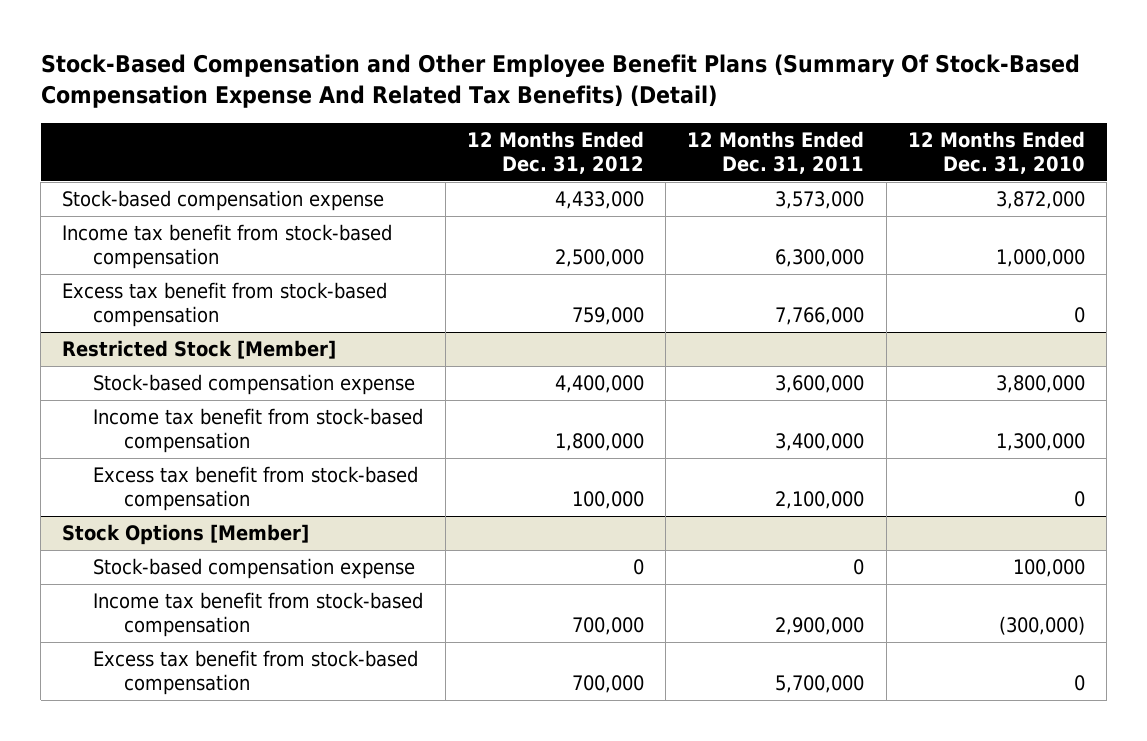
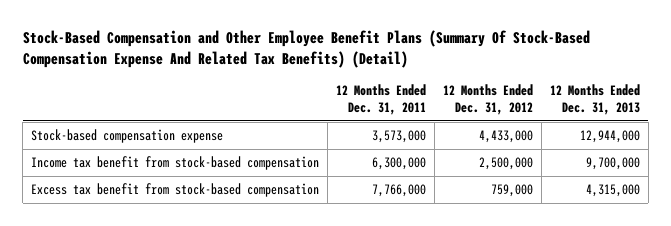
- | 12 Months Ended Dec. 31, 2012 | 12 Months Ended Dec. 31, 2011 | 12 Months Ended Dec. 31, 2010
+ | 12 Months Ended Dec. 31, 2011 | 12 Months Ended Dec. 31, 2012 | 12 Months Ended Dec. 31, 2013
- Restricted Stock [Member]
- Stock-based compensation expense | 4,400,000 | 3,600,000 | 3,800,000
- Income tax benefit from stock-based compensation | 1,800,000 | 3,400,000 | 1,300,000
- Excess tax benefit from stock-based compensation | 100,000 | 2,100,000 | 0
- Stock Options [Member]
- Stock-based compensation expense | 0 | 0 | 100,000
- Income tax benefit from stock-based compensation | 700,000 | 2,900,000 | (300,000)
- Excess tax benefit from stock-based compensation | 700,000 | 5,700,000 | 0

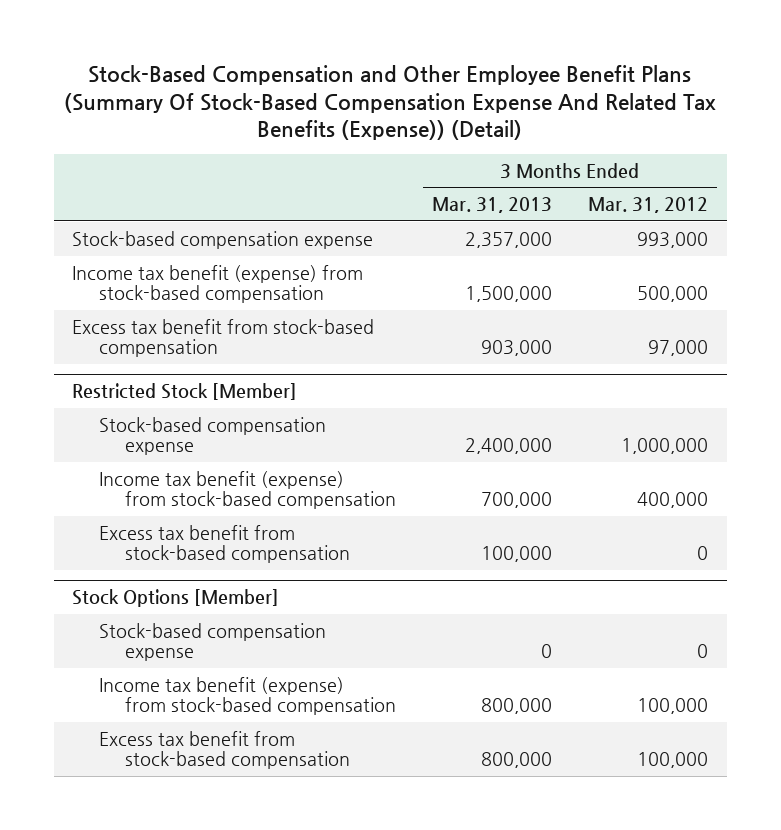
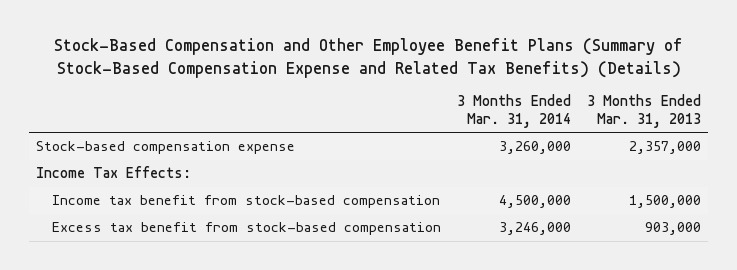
- Stock-Based Compensation and Other Employee Benefit Plans (Summary Of Stock-Based Compensation Expense And Related Tax Benefits (Expense)) (Detail)
+ Stock-Based Compensation and Other Employee Benefit Plans (Summary of Stock-Based Compensation Expense and Related Tax Benefits) (Details)
- | 3 Months Ended Mar. 31, 2013 | 3 Months Ended Mar. 31, 2012
+ | 3 Months Ended Mar. 31, 2014 | 3 Months Ended Mar. 31, 2013
- Income tax benefit (expense) from stock-based compensation | 1,500,000 | 500,000
+ Income Tax Effects:
+ Income tax benefit from stock-based compensation | 4,500,000 | 1,500,000
- Restricted Stock [Member]
- Stock-based compensation expense | 2,400,000 | 1,000,000
- Income tax benefit (expense) from stock-based compensation | 700,000 | 400,000
- Excess tax benefit from stock-based compensation | 100,000 | 0
- Stock Options [Member]
- Stock-based compensation expense | 0 | 0
- Income tax benefit (expense) from stock-based compensation | 800,000 | 100,000
- Excess tax benefit from stock-based compensation | 800,000 | 100,000

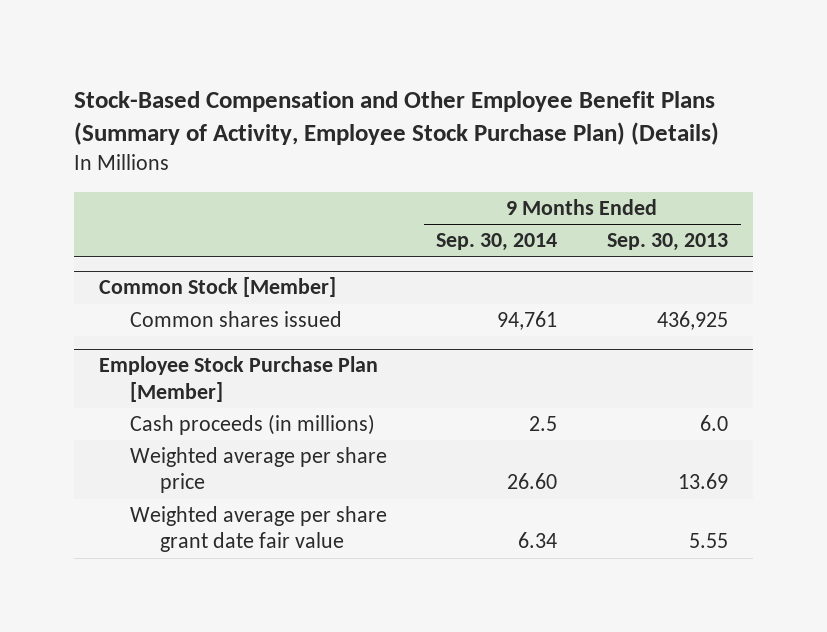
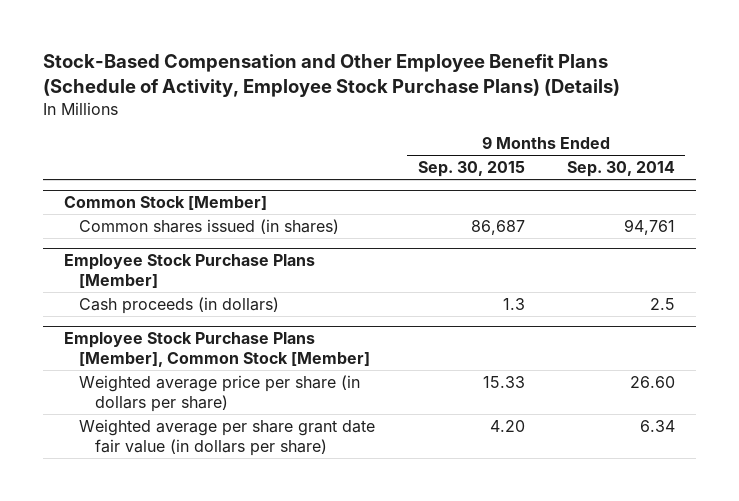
- Stock-Based Compensation and Other Employee Benefit Plans (Summary of Activity, Employee Stock Purchase Plan) (Details)
+ Stock-Based Compensation and Other Employee Benefit Plans (Schedule of Activity, Employee Stock Purchase Plans) (Details)
- | 9 Months Ended Sep. 30, 2014 | 9 Months Ended Sep. 30, 2013
+ | 9 Months Ended Sep. 30, 2015 | 9 Months Ended Sep. 30, 2014
@ Common Stock [Member]
- Common shares issued | 94,761 | 436,925
- Employee Stock Purchase Plan [Member]
- Cash proceeds (in millions) | 2.5 | 6.0
- Weighted average per share price | 26.60 | 13.69
- Weighted average per share grant date fair value | 6.34 | 5.55
@ Common Stock [Member]
+ Common shares issued (in shares) | 86,687 | 94,761
+ Employee Stock Purchase Plans [Member]
+ Cash proceeds (in dollars) | 1.3 | 2.5
+ Employee Stock Purchase Plans [Member], Common Stock [Member]
+ Weighted average price per share (in dollars per share) | 15.33 | 26.60
+ Weighted average per share grant date fair value (in dollars per share) | 4.20 | 6.34

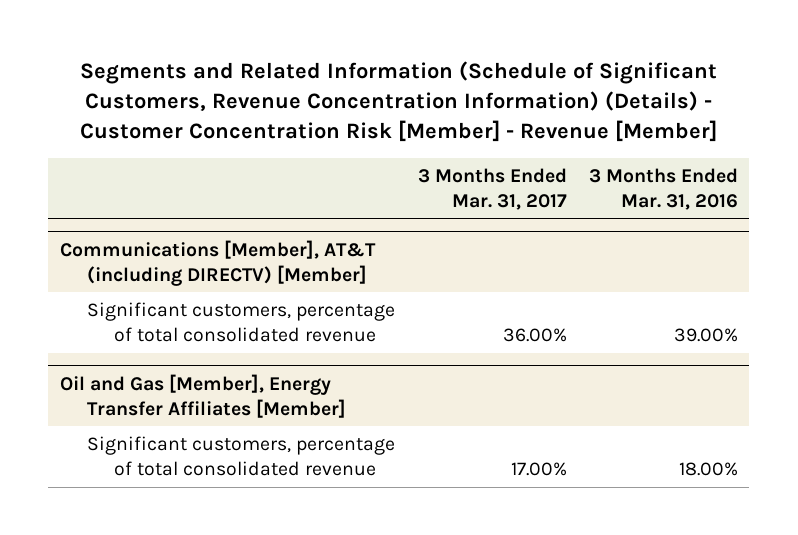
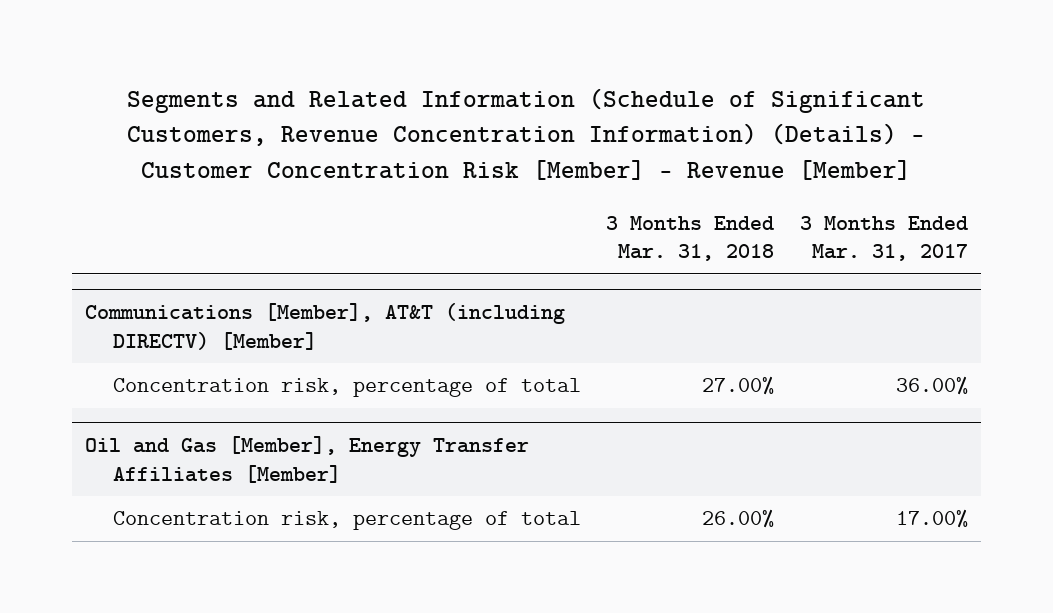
- | 3 Months Ended Mar. 31, 2017 | 3 Months Ended Mar. 31, 2016
+ | 3 Months Ended Mar. 31, 2018 | 3 Months Ended Mar. 31, 2017
@ Communications [Member], AT&T (including DIRECTV) [Member]
- Significant customers, percentage of total consolidated revenue | 36.00% | 39.00%
+ Concentration risk, percentage of total | 27.00% | 36.00%
@ Oil and Gas [Member], Energy Transfer Affiliates [Member]
- Significant customers, percentage of total consolidated revenue | 17.00% | 18.00%
+ Concentration risk, percentage of total | 26.00% | 17.00%

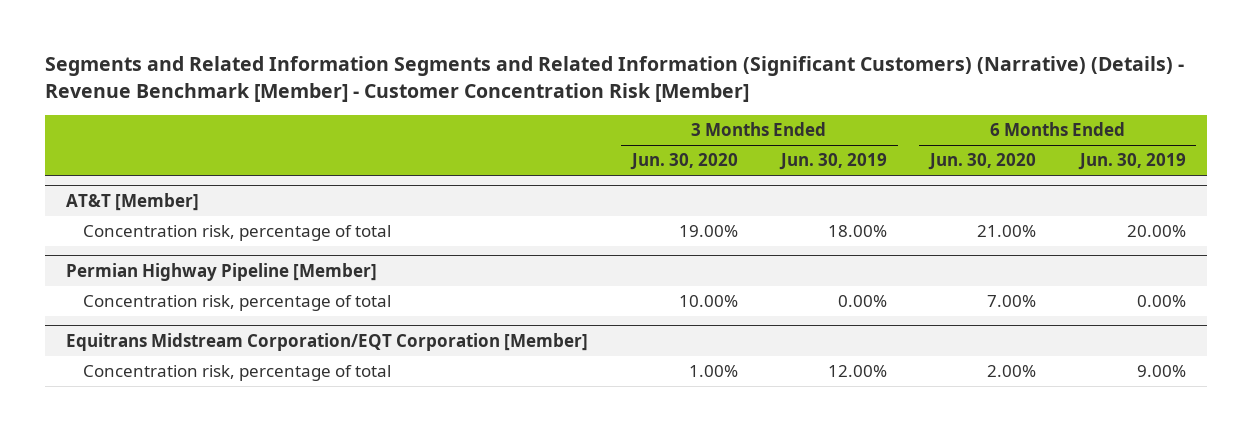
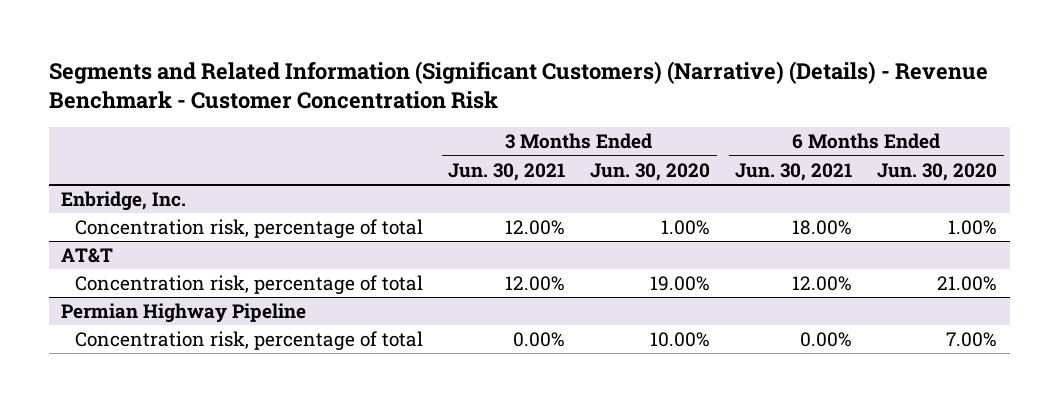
- Segments and Related Information Segments and Related Information (Significant Customers) (Narrative) (Details) - Revenue Benchmark [Member] - Customer Concentration Risk [Member]
+ Segments and Related Information (Significant Customers) (Narrative) (Details) - Revenue Benchmark - Customer Concentration Risk
- | 3 Months Ended Jun. 30, 2020 | 3 Months Ended Jun. 30, 2019 | 6 Months Ended Jun. 30, 2020 | 6 Months Ended Jun. 30, 2019
+ | 3 Months Ended Jun. 30, 2021 | 3 Months Ended Jun. 30, 2020 | 6 Months Ended Jun. 30, 2021 | 6 Months Ended Jun. 30, 2020
- AT&T [Member]
+ Enbridge, Inc.
+ Concentration risk, percentage of total | 12.00% | 1.00% | 18.00% | 1.00%
+ AT&T
- Permian Highway Pipeline [Member]
+ Permian Highway Pipeline
- Equitrans Midstream Corporation/EQT Corporation [Member]
- Concentration risk, percentage of total | 1.00% | 12.00% | 2.00% | 9.00%

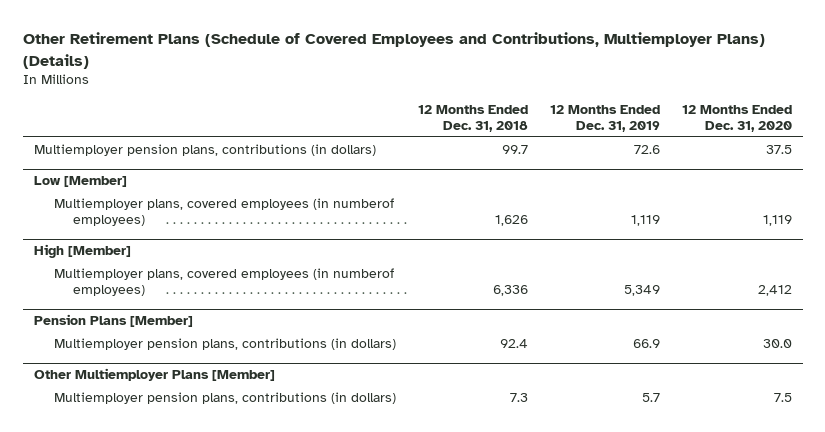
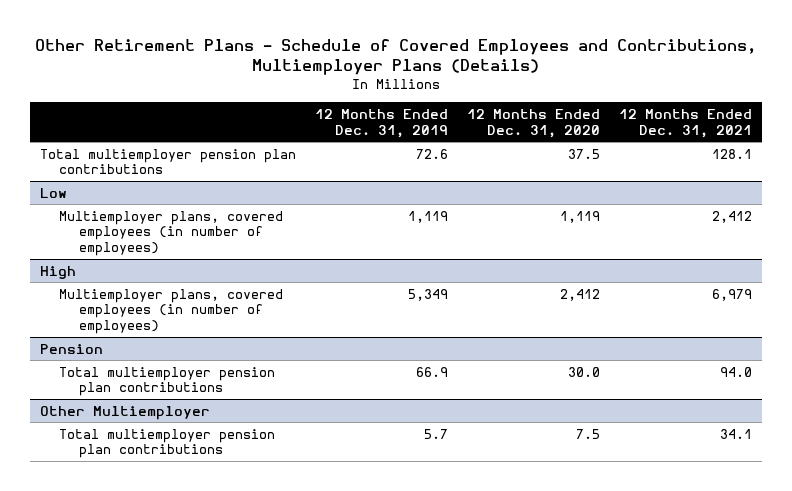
- Other Retirement Plans (Schedule of Covered Employees and Contributions, Multiemployer Plans) (Details)
+ Other Retirement Plans - Schedule of Covered Employees and Contributions, Multiemployer Plans (Details)
- | 12 Months Ended Dec. 31, 2018 | 12 Months Ended Dec. 31, 2019 | 12 Months Ended Dec. 31, 2020
+ | 12 Months Ended Dec. 31, 2019 | 12 Months Ended Dec. 31, 2020 | 12 Months Ended Dec. 31, 2021
- Multiemployer pension plans, contributions (in dollars) | 99.7 | 72.6 | 37.5
- Low [Member]
- Multiemployer plans, covered employees (in numberof employees) | 1,626 | 1,119 | 1,119
- High [Member]
- Multiemployer plans, covered employees (in numberof employees) | 6,336 | 5,349 | 2,412
- Pension Plans [Member]
- Multiemployer pension plans, contributions (in dollars) | 92.4 | 66.9 | 30.0
- Other Multiemployer Plans [Member]
- Multiemployer pension plans, contributions (in dollars) | 7.3 | 5.7 | 7.5
+ Total multiemployer pension plan contributions | 72.6 | 37.5 | 128.1
+ Low
+ Multiemployer plans, covered employees (in number of employees) | 1,119 | 1,119 | 2,412
+ High
+ Multiemployer plans, covered employees (in number of employees) | 5,349 | 2,412 | 6,979
+ Pension
+ Total multiemployer pension plan contributions | 66.9 | 30.0 | 94.0
+ Other Multiemployer
+ Total multiemployer pension plan contributions | 5.7 | 7.5 | 34.1

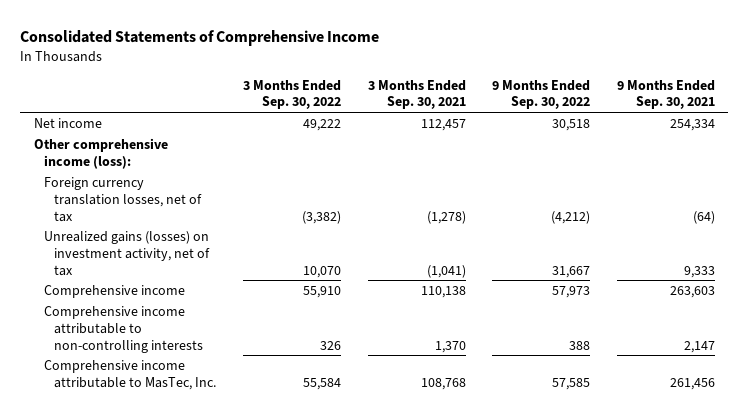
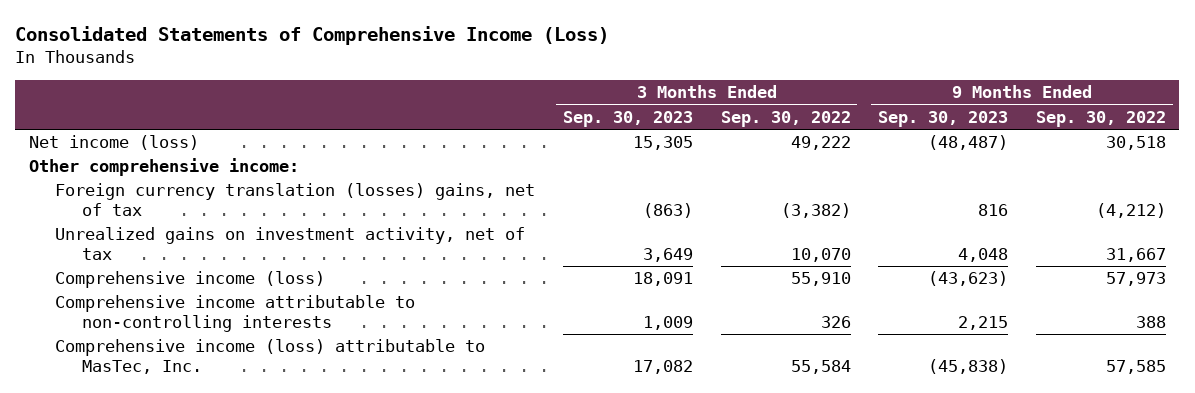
- Consolidated Statements of Comprehensive Income
+ Consolidated Statements of Comprehensive Income (Loss)
- | 3 Months Ended Sep. 30, 2022 | 3 Months Ended Sep. 30, 2021 | 9 Months Ended Sep. 30, 2022 | 9 Months Ended Sep. 30, 2021
+ | 3 Months Ended Sep. 30, 2023 | 3 Months Ended Sep. 30, 2022 | 9 Months Ended Sep. 30, 2023 | 9 Months Ended Sep. 30, 2022
- Net income | 49,222 | 112,457 | 30,518 | 254,334
- Other comprehensive income (loss):
- Foreign currency translation losses, net of tax | (3,382) | (1,278) | (4,212) | (64)
- Unrealized gains (losses) on investment activity, net of tax | 10,070 | (1,041) | 31,667 | 9,333
- Comprehensive income | 55,910 | 110,138 | 57,973 | 263,603
+ Net income (loss) | 15,305 | 49,222 | (48,487) | 30,518
+ Other comprehensive income:
+ Foreign currency translation (losses) gains, net of tax | (863) | (3,382) | 816 | (4,212)
+ Unrealized gains on investment activity, net of tax | 3,649 | 10,070 | 4,048 | 31,667
+ Comprehensive income (loss) | 18,091 | 55,910 | (43,623) | 57,973
- Comprehensive income attributable to MasTec, Inc. | 55,584 | 108,768 | 57,585 | 261,456
+ Comprehensive income (loss) attributable to MasTec, Inc. | 17,082 | 55,584 | (45,838) | 57,585

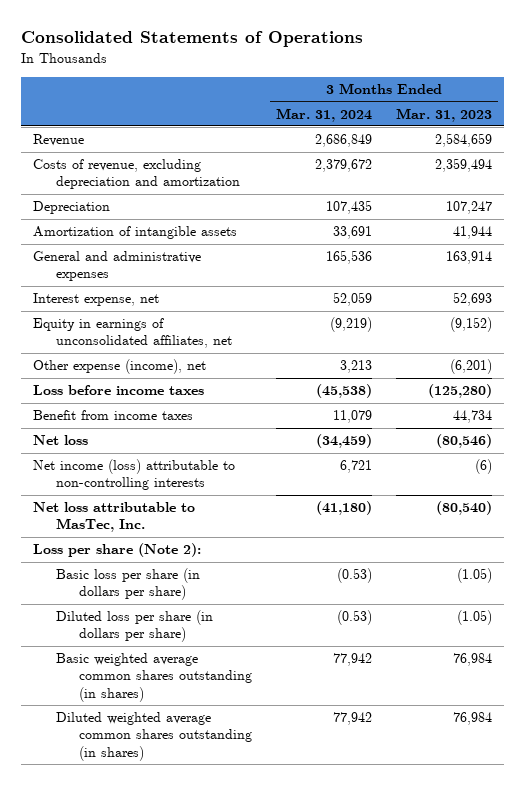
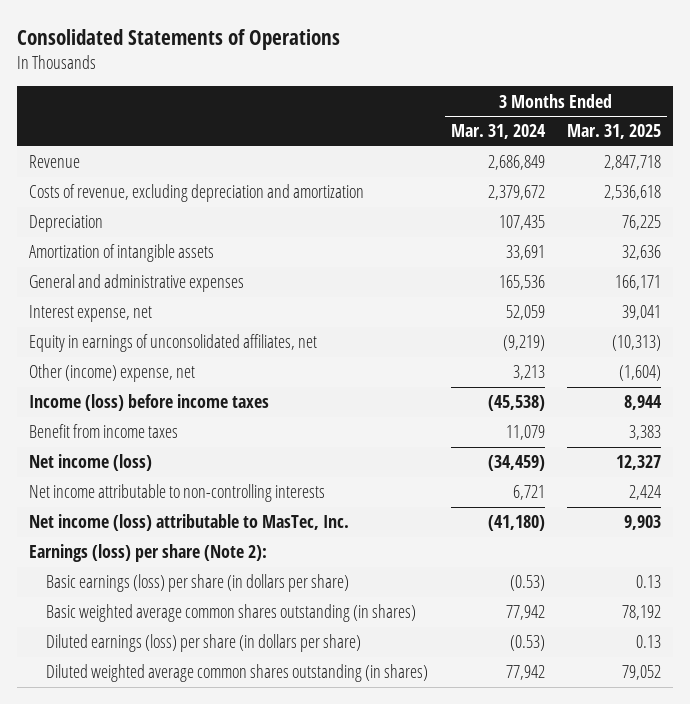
- | 3 Months Ended Mar. 31, 2024 | 3 Months Ended Mar. 31, 2023
+ | 3 Months Ended Mar. 31, 2024 | 3 Months Ended Mar. 31, 2025
- Other expense (income), net | 3,213 | (6,201)
- Loss before income taxes | (45,538) | (125,280)
+ Other (income) expense, net | 3,213 | (1,604)
+ Income (loss) before income taxes | (45,538) | 8,944
- Net loss | (34,459) | (80,546)
- Net income (loss) attributable to non-controlling interests | 6,721 | (6)
- Net loss attributable to MasTec, Inc. | (41,180) | (80,540)
- Loss per share (Note 2):
- Basic loss per share (in dollars per share) | (0.53) | (1.05)
- Diluted loss per share (in dollars per share) | (0.53) | (1.05)
+ Net income (loss) | (34,459) | 12,327
+ Net income attributable to non-controlling interests | 6,721 | 2,424
+ Net income (loss) attributable to MasTec, Inc. | (41,180) | 9,903
+ Earnings (loss) per share (Note 2):
+ Basic earnings (loss) per share (in dollars per share) | (0.53) | 0.13
+ Diluted earnings (loss) per share (in dollars per share) | (0.53) | 0.13

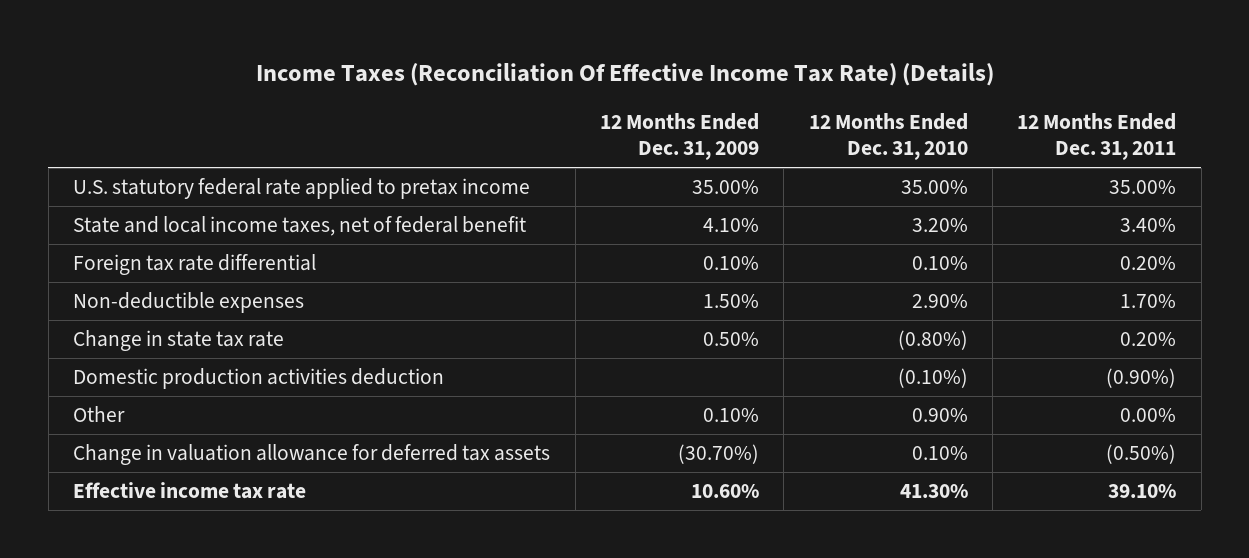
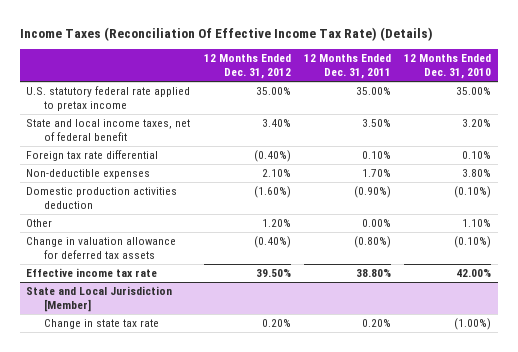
- | 12 Months Ended Dec. 31, 2009 | 12 Months Ended Dec. 31, 2010 | 12 Months Ended Dec. 31, 2011
+ | 12 Months Ended Dec. 31, 2012 | 12 Months Ended Dec. 31, 2011 | 12 Months Ended Dec. 31, 2010
- State and local income taxes, net of federal benefit | 4.10% | 3.20% | 3.40%
- Foreign tax rate differential | 0.10% | 0.10% | 0.20%
- Non-deductible expenses | 1.50% | 2.90% | 1.70%
- Change in state tax rate | 0.50% | (0.80%) | 0.20%
+ State and local income taxes, net of federal benefit | 3.40% | 3.50% | 3.20%
+ Foreign tax rate differential | (0.40%) | 0.10% | 0.10%
+ Non-deductible expenses | 2.10% | 1.70% | 3.80%
- Other | 0.10% | 0.90% | 0.00%
- Change in valuation allowance for deferred tax assets | (30.70%) | 0.10% | (0.50%)
- Effective income tax rate | 10.60% | 41.30% | 39.10%
+ Other | 1.20% | 0.00% | 1.10%
+ Change in valuation allowance for deferred tax assets | (0.40%) | (0.80%) | (0.10%)
+ Effective income tax rate | 39.50% | 38.80% | 42.00%
+ State and Local Jurisdiction [Member]
+ Change in state tax rate | 0.20% | 0.20% | (1.00%)

